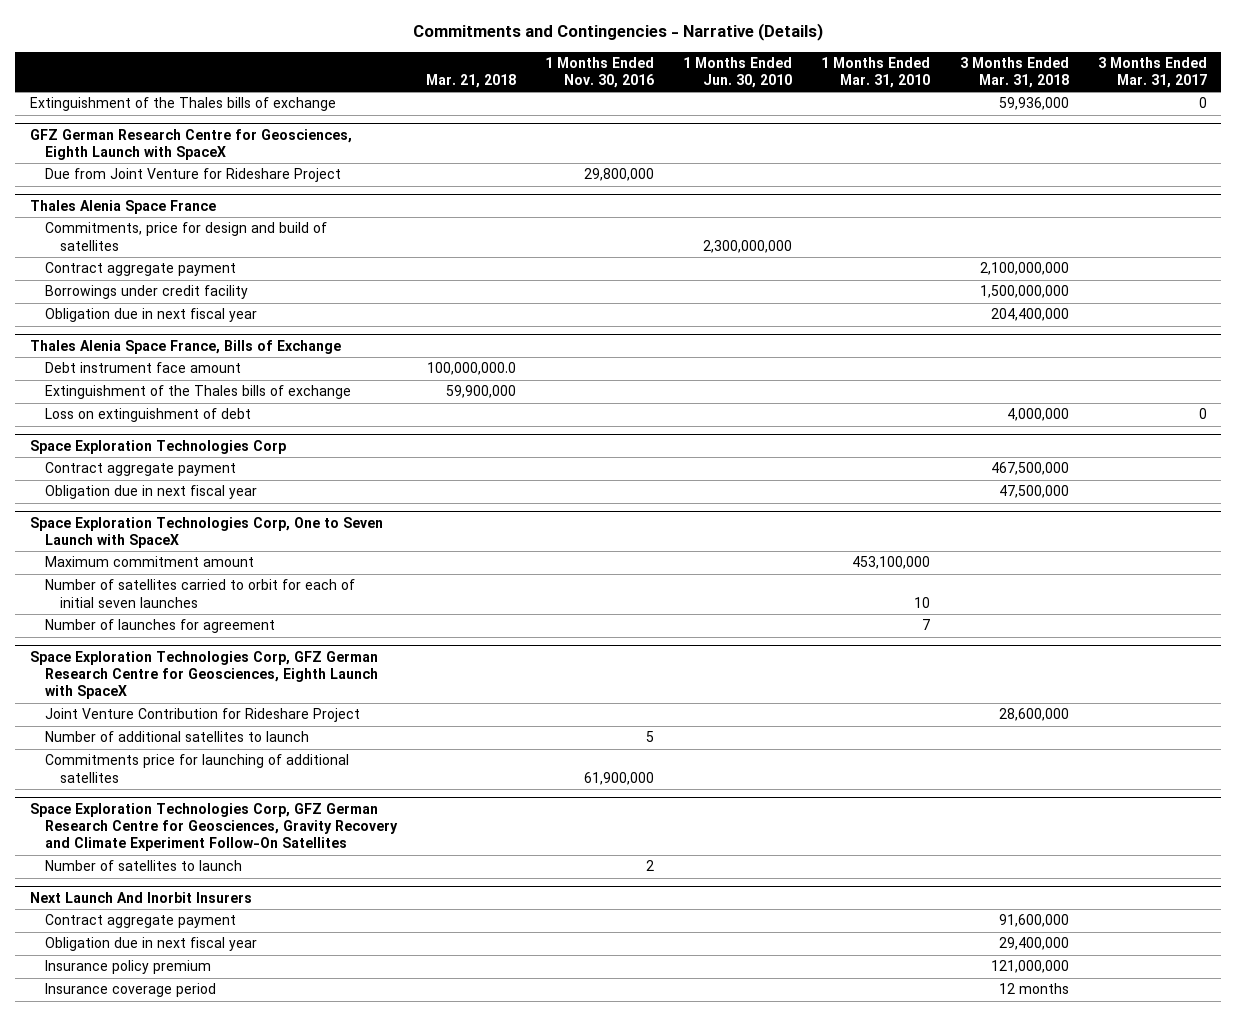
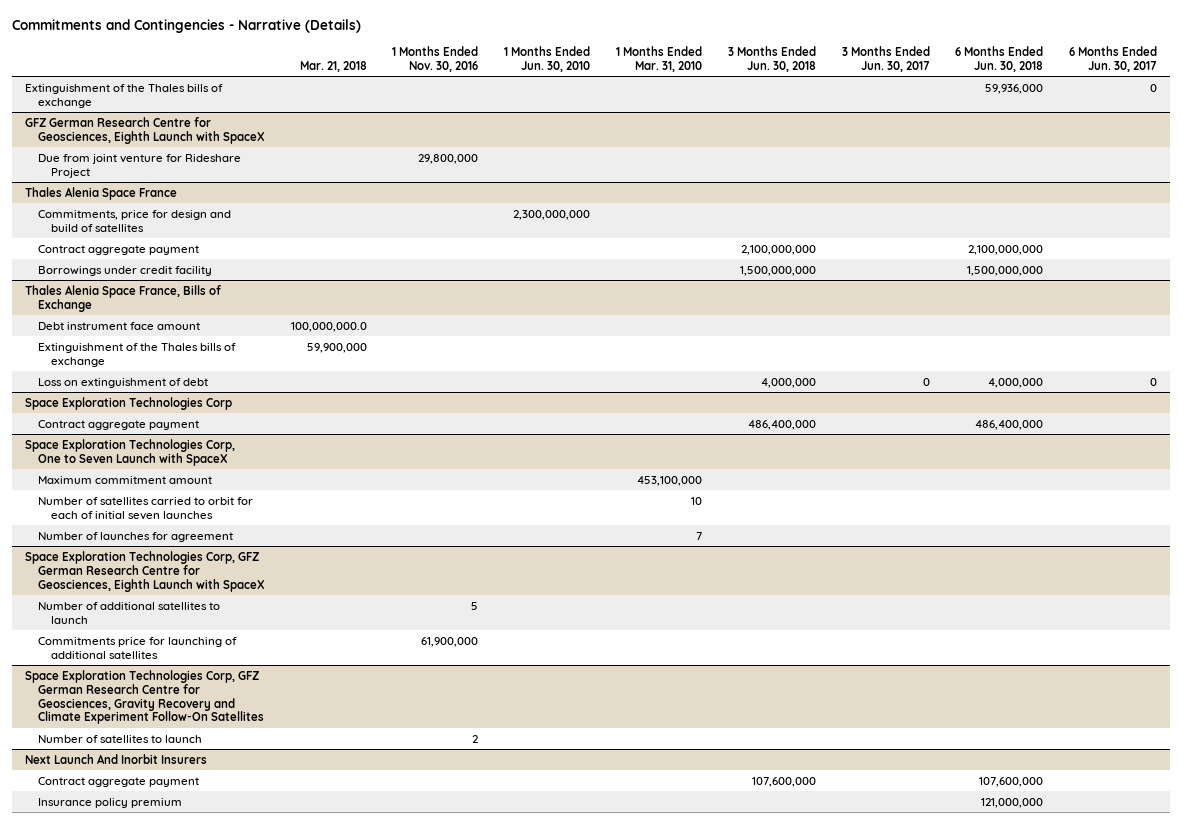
- | Mar. 21, 2018 | 1 Months Ended Nov. 30, 2016 | 1 Months Ended Jun. 30, 2010 | 1 Months Ended Mar. 31, 2010 | 3 Months Ended Mar. 31, 2018 | 3 Months Ended Mar. 31, 2017
+ | Mar. 21, 2018 | 1 Months Ended Nov. 30, 2016 | 1 Months Ended Jun. 30, 2010 | 1 Months Ended Mar. 31, 2010 | 3 Months Ended Jun. 30, 2018 | 3 Months Ended Jun. 30, 2017 | 6 Months Ended Jun. 30, 2018 | 6 Months Ended Jun. 30, 2017
@ GFZ German Research Centre for Geosciences, Eighth Launch with SpaceX
- Due from Joint Venture for Rideshare Project | | 29,800,000 | | | |
+ Due from joint venture for Rideshare Project | | 29,800,000 | | | | | |
@ Thales Alenia Space France
- Obligation due in next fiscal year | | | | | 204,400,000 |
@ Space Exploration Technologies Corp
- Obligation due in next fiscal year | | | | | 47,500,000 |
@ Space Exploration Technologies Corp, GFZ German Research Centre for Geosciences, Eighth Launch with SpaceX
- Joint Venture Contribution for Rideshare Project | | | | | 28,600,000 |
@ Next Launch And Inorbit Insurers
- Obligation due in next fiscal year | | | | | 29,400,000 |
- Insurance coverage period | | | | | 12 months |

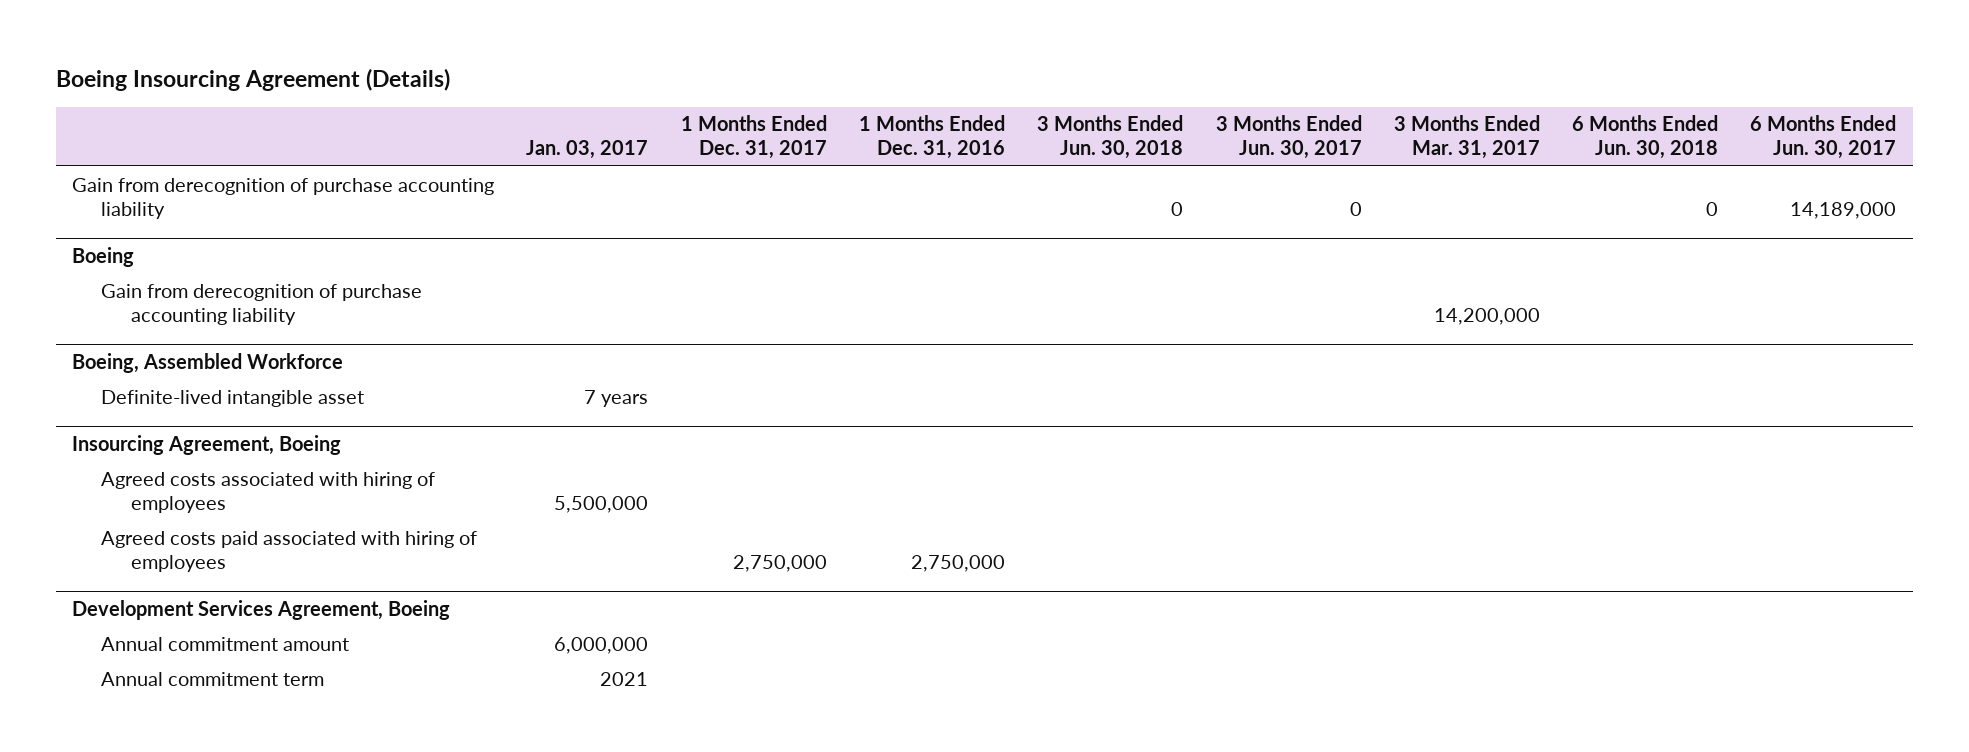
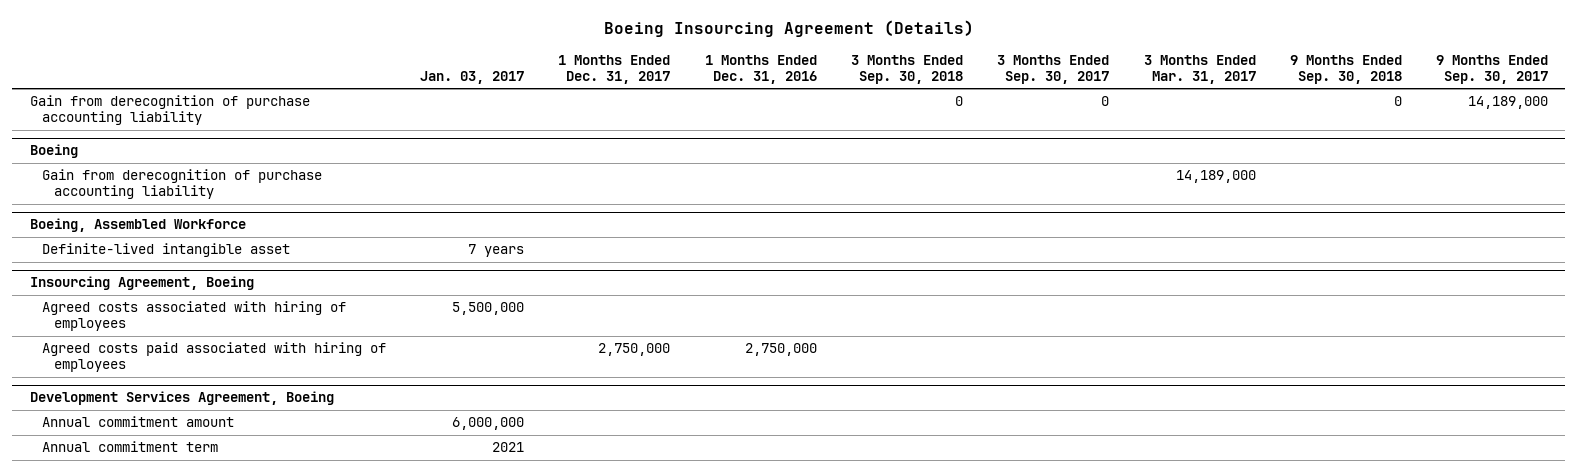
- | Jan. 03, 2017 | 1 Months Ended Dec. 31, 2017 | 1 Months Ended Dec. 31, 2016 | 3 Months Ended Jun. 30, 2018 | 3 Months Ended Jun. 30, 2017 | 3 Months Ended Mar. 31, 2017 | 6 Months Ended Jun. 30, 2018 | 6 Months Ended Jun. 30, 2017
+ | Jan. 03, 2017 | 1 Months Ended Dec. 31, 2017 | 1 Months Ended Dec. 31, 2016 | 3 Months Ended Sep. 30, 2018 | 3 Months Ended Sep. 30, 2017 | 3 Months Ended Mar. 31, 2017 | 9 Months Ended Sep. 30, 2018 | 9 Months Ended Sep. 30, 2017
@ Boeing
- Gain from derecognition of purchase accounting liability | | | | | | 14,200,000 | |
+ Gain from derecognition of purchase accounting liability | | | | | | 14,189,000 | |

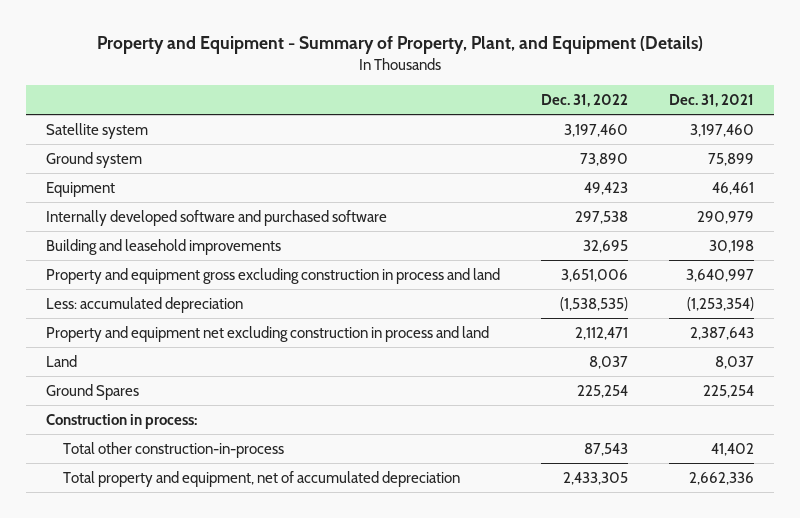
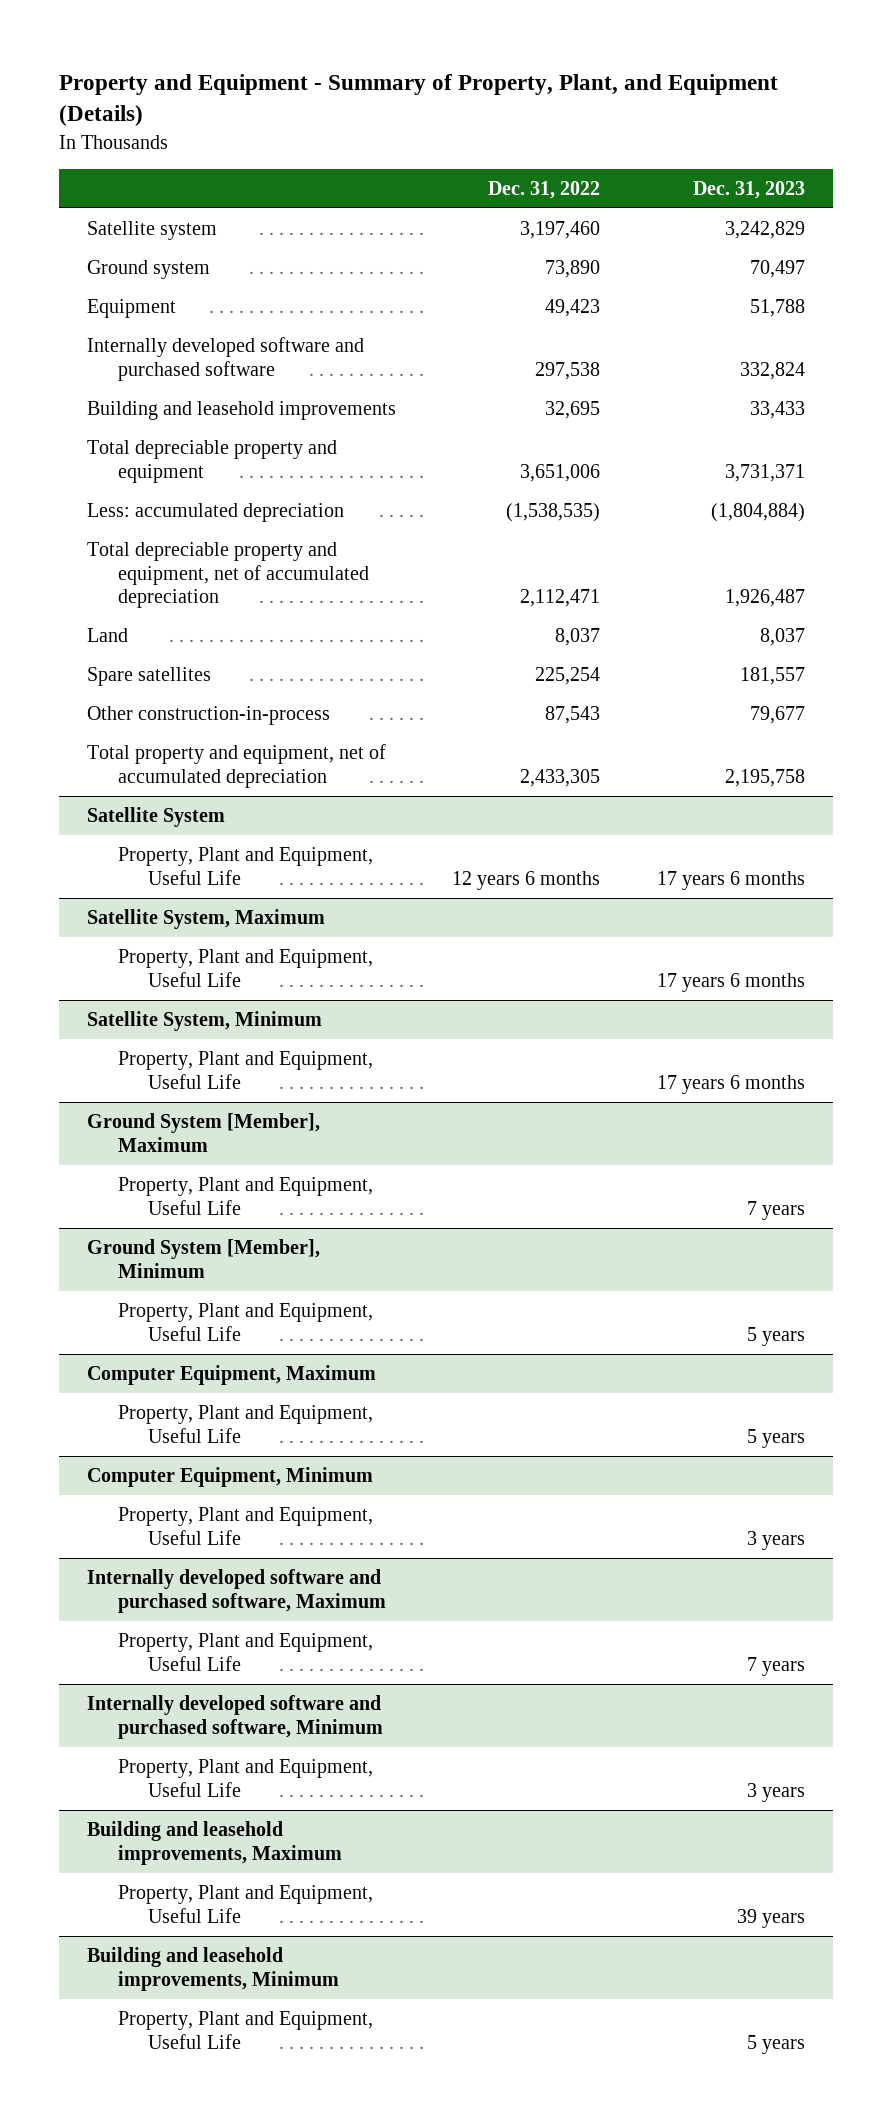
- | Dec. 31, 2022 | Dec. 31, 2021
+ | Dec. 31, 2022 | Dec. 31, 2023
- Property and equipment gross excluding construction in process and land | 3,651,006 | 3,640,997
+ Total depreciable property and equipment | 3,651,006 | 3,731,371
- Property and equipment net excluding construction in process and land | 2,112,471 | 2,387,643
+ Total depreciable property and equipment, net of accumulated depreciation | 2,112,471 | 1,926,487
- Ground Spares | 225,254 | 225,254
- Construction in process:
- Total other construction-in-process | 87,543 | 41,402
+ Spare satellites | 225,254 | 181,557
+ Other construction-in-process | 87,543 | 79,677
+ Satellite System
+ Property, Plant and Equipment, Useful Life | 12 years 6 months | 17 years 6 months
+ Satellite System, Maximum
+ Property, Plant and Equipment, Useful Life | | 17 years 6 months
+ Satellite System, Minimum
+ Property, Plant and Equipment, Useful Life | | 17 years 6 months
+ Ground System [Member], Maximum
+ Property, Plant and Equipment, Useful Life | | 7 years
+ Ground System [Member], Minimum
+ Property, Plant and Equipment, Useful Life | | 5 years
+ Computer Equipment, Maximum
+ Property, Plant and Equipment, Useful Life | | 5 years
+ Computer Equipment, Minimum
+ Property, Plant and Equipment, Useful Life | | 3 years
+ Internally developed software and purchased software, Maximum
+ Property, Plant and Equipment, Useful Life | | 7 years
+ Internally developed software and purchased software, Minimum
+ Property, Plant and Equipment, Useful Life | | 3 years
+ Building and leasehold improvements, Maximum
+ Property, Plant and Equipment, Useful Life | | 39 years
+ Building and leasehold improvements, Minimum
+ Property, Plant and Equipment, Useful Life | | 5 years

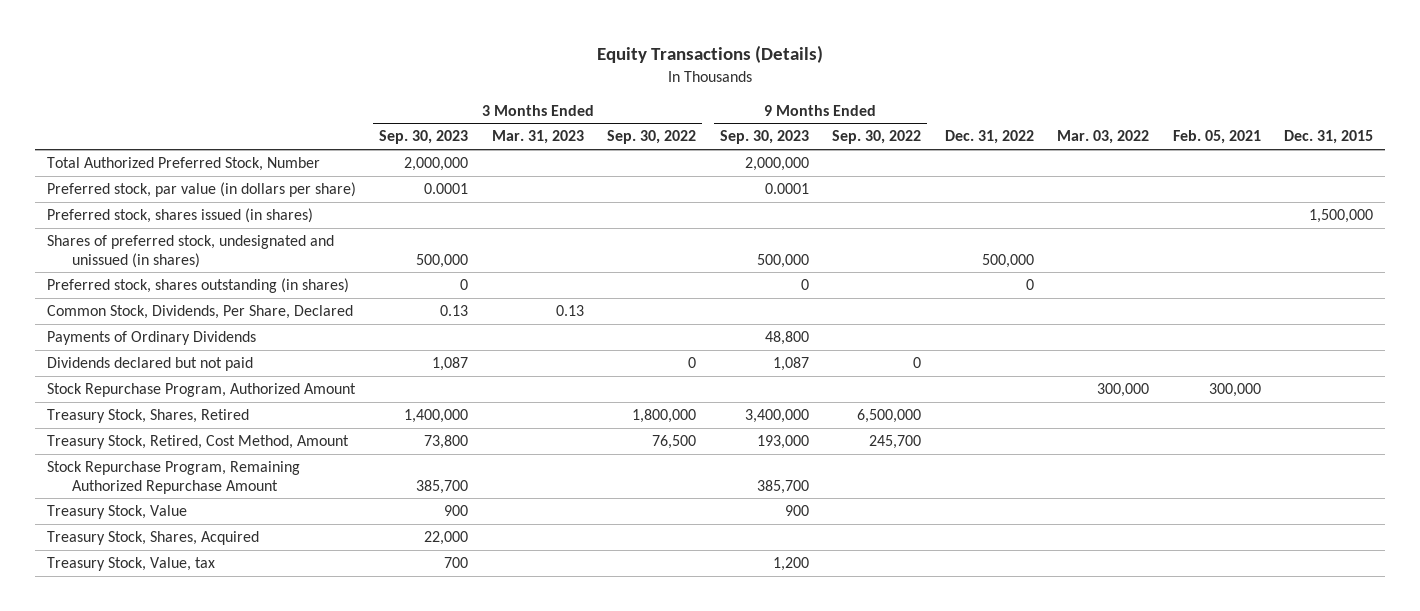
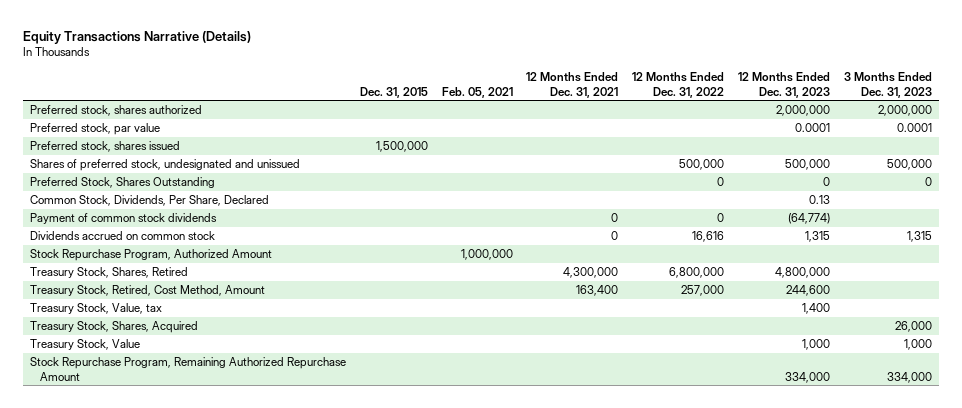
- Equity Transactions (Details)
+ Equity Transactions Narrative (Details)
- | 3 Months Ended Sep. 30, 2023 | 3 Months Ended Mar. 31, 2023 | 3 Months Ended Sep. 30, 2022 | 9 Months Ended Sep. 30, 2023 | 9 Months Ended Sep. 30, 2022 | Dec. 31, 2022 | Mar. 03, 2022 | Feb. 05, 2021 | Dec. 31, 2015
+ | Dec. 31, 2015 | Feb. 05, 2021 | 12 Months Ended Dec. 31, 2021 | 12 Months Ended Dec. 31, 2022 | 12 Months Ended Dec. 31, 2023 | 3 Months Ended Dec. 31, 2023
- Total Authorized Preferred Stock, Number | 2,000,000 | | | 2,000,000 | | | | |
- Preferred stock, par value (in dollars per share) | 0.0001 | | | 0.0001 | | | | |
- Preferred stock, shares issued (in shares) | | | | | | | | | 1,500,000
- Shares of preferred stock, undesignated and unissued (in shares) | 500,000 | | | 500,000 | | 500,000 | | |
- Preferred stock, shares outstanding (in shares) | 0 | | | 0 | | 0 | | |
+ Preferred stock, shares authorized | | | | | 2,000,000 | 2,000,000
+ Preferred stock, par value | | | | | 0.0001 | 0.0001
+ Preferred stock, shares issued | 1,500,000 | | | | |
+ Shares of preferred stock, undesignated and unissued | | | | 500,000 | 500,000 | 500,000
+ Preferred Stock, Shares Outstanding | | | | 0 | 0 | 0
- Payments of Ordinary Dividends | | | | 48,800 | | | | |
- Dividends declared but not paid | 1,087 | | 0 | 1,087 | 0 | | | |
- Stock Repurchase Program, Authorized Amount | | | | | | | 300,000 | 300,000 |
+ Payment of common stock dividends | | | 0 | 0 | (64,774) |
+ Dividends accrued on common stock | | | 0 | 16,616 | 1,315 | 1,315
+ Stock Repurchase Program, Authorized Amount | | 1,000,000 | | | |
moved down: Treasury Stock, Shares, Acquired | | | | | | 26,000
moved down: Treasury Stock, Value | | | | | 1,000 | 1,000
moved down: Stock Repurchase Program, Remaining Authorized Repurchase Amount | | | | | 334,000 | 334,000

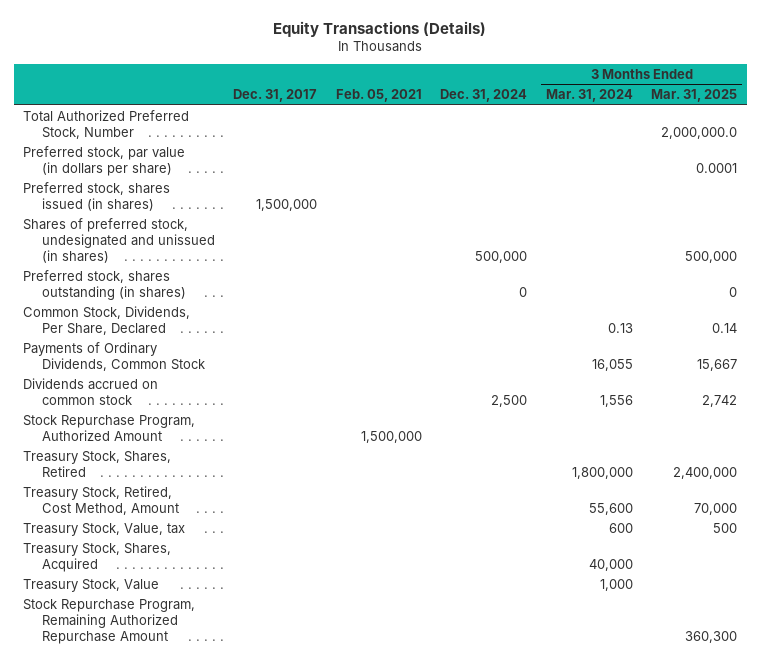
- Equity Transactions Narrative (Details)
+ Equity Transactions (Details)
- | Dec. 31, 2015 | Feb. 05, 2021 | 12 Months Ended Dec. 31, 2021 | 12 Months Ended Dec. 31, 2022 | 12 Months Ended Dec. 31, 2023 | 3 Months Ended Dec. 31, 2023
+ | Dec. 31, 2017 | Feb. 05, 2021 | Dec. 31, 2024 | 3 Months Ended Mar. 31, 2024 | 3 Months Ended Mar. 31, 2025
- Preferred stock, shares authorized | | | | | 2,000,000 | 2,000,000
- Preferred stock, par value | | | | | 0.0001 | 0.0001
- Preferred stock, shares issued | 1,500,000 | | | | |
- Shares of preferred stock, undesignated and unissued | | | | 500,000 | 500,000 | 500,000
- Preferred Stock, Shares Outstanding | | | | 0 | 0 | 0
+ Total Authorized Preferred Stock, Number | | | | | 2,000,000.0
+ Preferred stock, par value (in dollars per share) | | | | | 0.0001
+ Preferred stock, shares issued (in shares) | 1,500,000 | | | |
+ Shares of preferred stock, undesignated and unissued (in shares) | | | 500,000 | | 500,000
+ Preferred stock, shares outstanding (in shares) | | | 0 | | 0
- Payment of common stock dividends | | | 0 | 0 | (64,774) |
+ Payments of Ordinary Dividends, Common Stock | | | | 16,055 | 15,667
- Stock Repurchase Program, Authorized Amount | | 1,000,000 | | | |
+ Stock Repurchase Program, Authorized Amount | | 1,500,000 | | |

